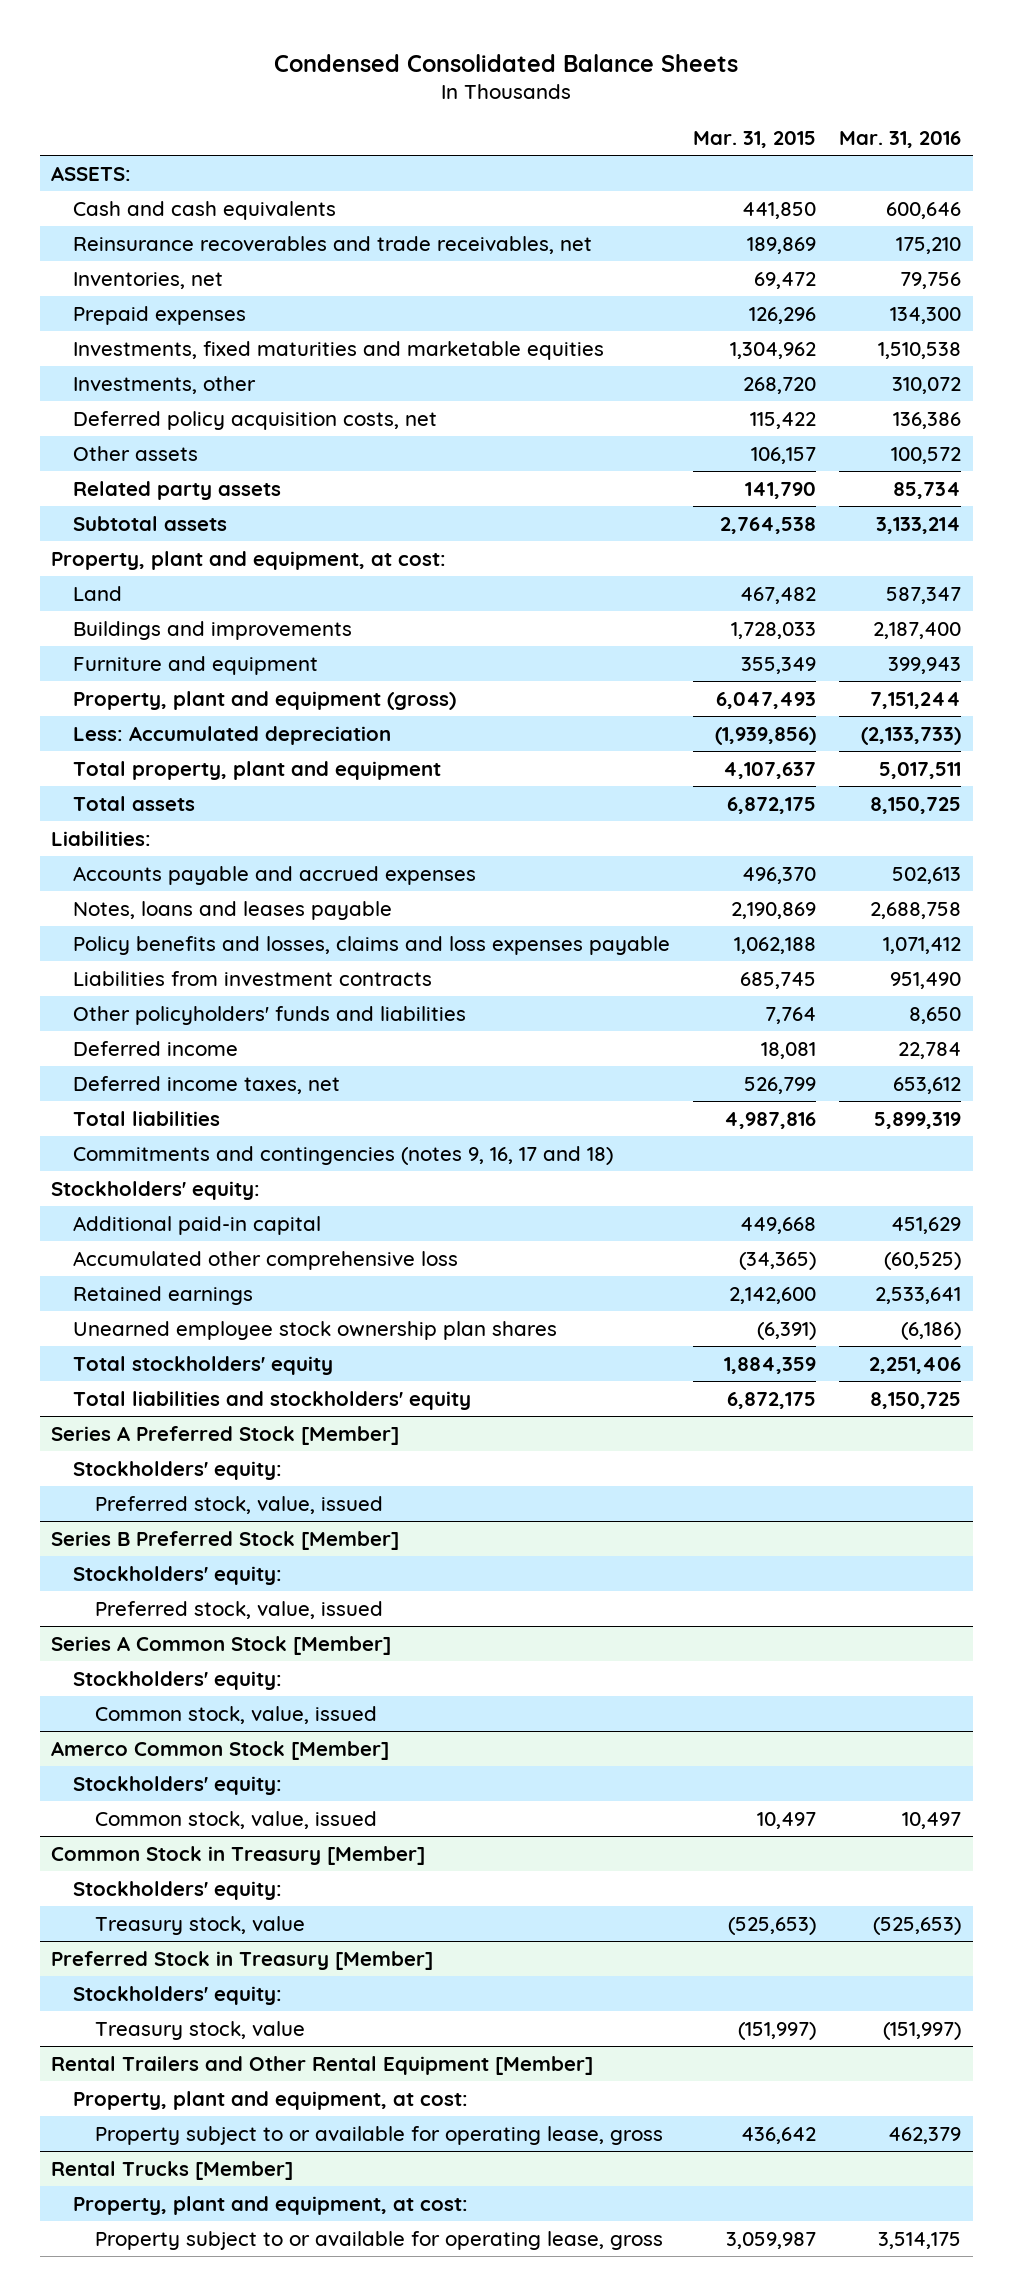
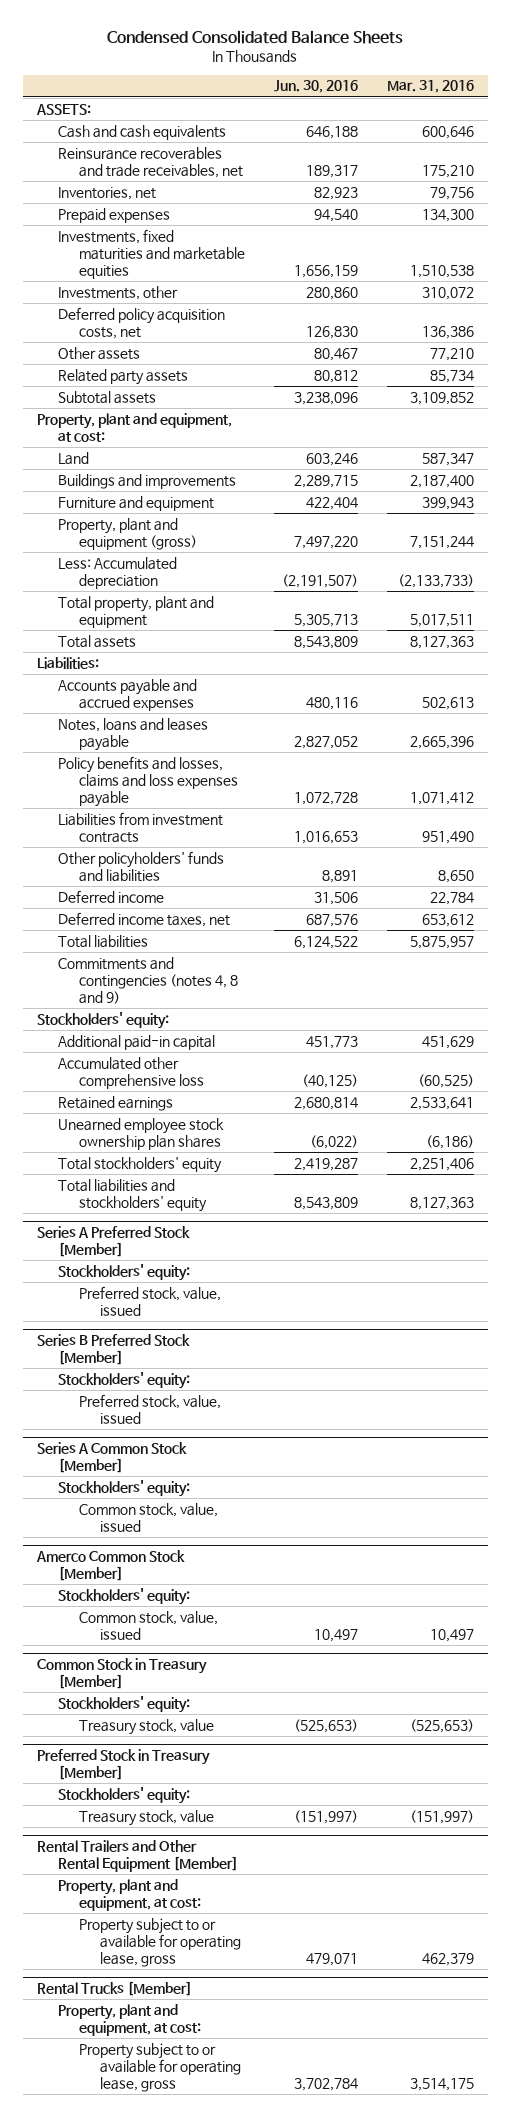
- | Mar. 31, 2015 | Mar. 31, 2016
+ | Jun. 30, 2016 | Mar. 31, 2016
- Other assets | 106,157 | 100,572
+ Other assets | 80,467 | 77,210
- Subtotal assets | 2,764,538 | 3,133,214
+ Subtotal assets | 3,238,096 | 3,109,852
- Total assets | 6,872,175 | 8,150,725
+ Total assets | 8,543,809 | 8,127,363
- Notes, loans and leases payable | 2,190,869 | 2,688,758
+ Notes, loans and leases payable | 2,827,052 | 2,665,396
- Total liabilities | 4,987,816 | 5,899,319
- Commitments and contingencies (notes 9, 16, 17 and 18)
+ Total liabilities | 6,124,522 | 5,875,957
+ Commitments and contingencies (notes 4, 8 and 9)
- Total liabilities and stockholders' equity | 6,872,175 | 8,150,725
+ Total liabilities and stockholders' equity | 8,543,809 | 8,127,363

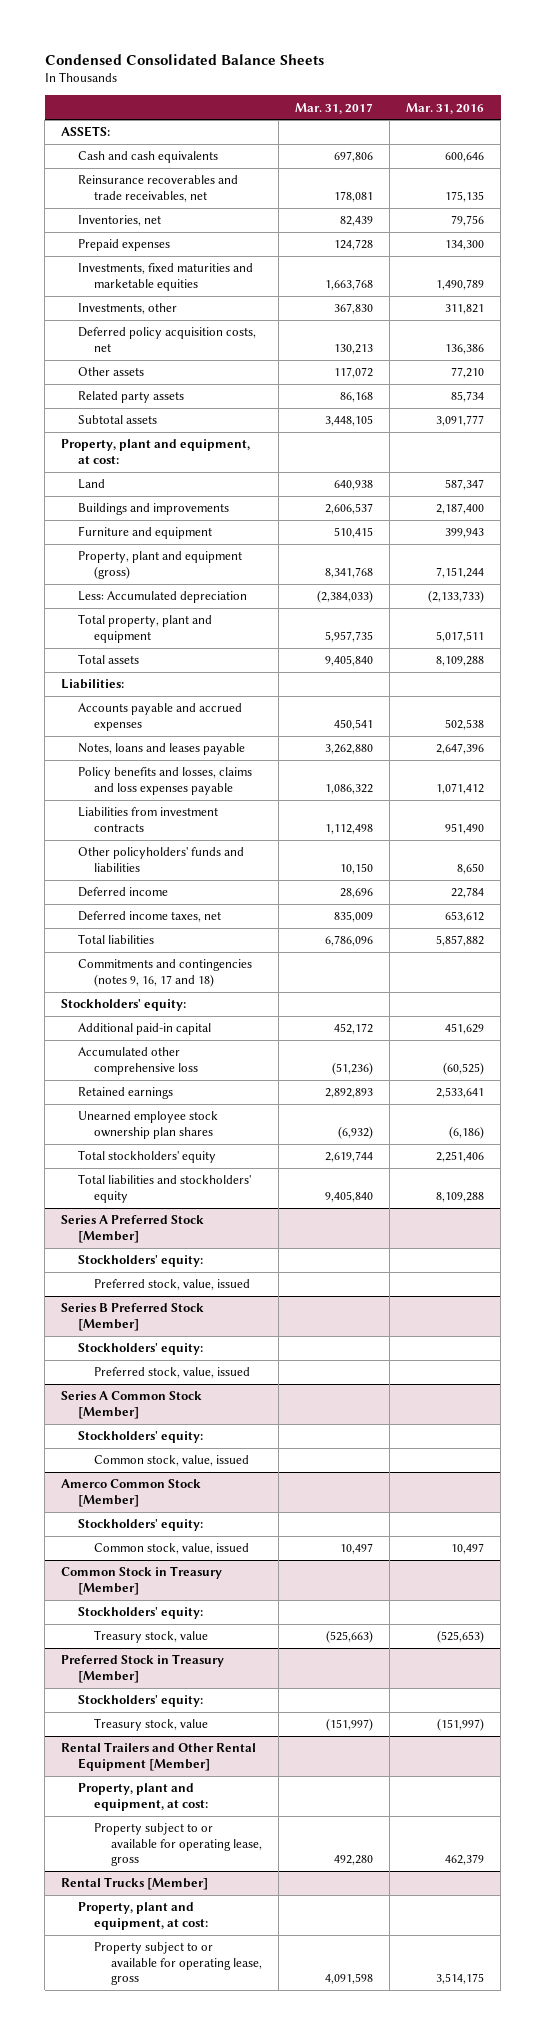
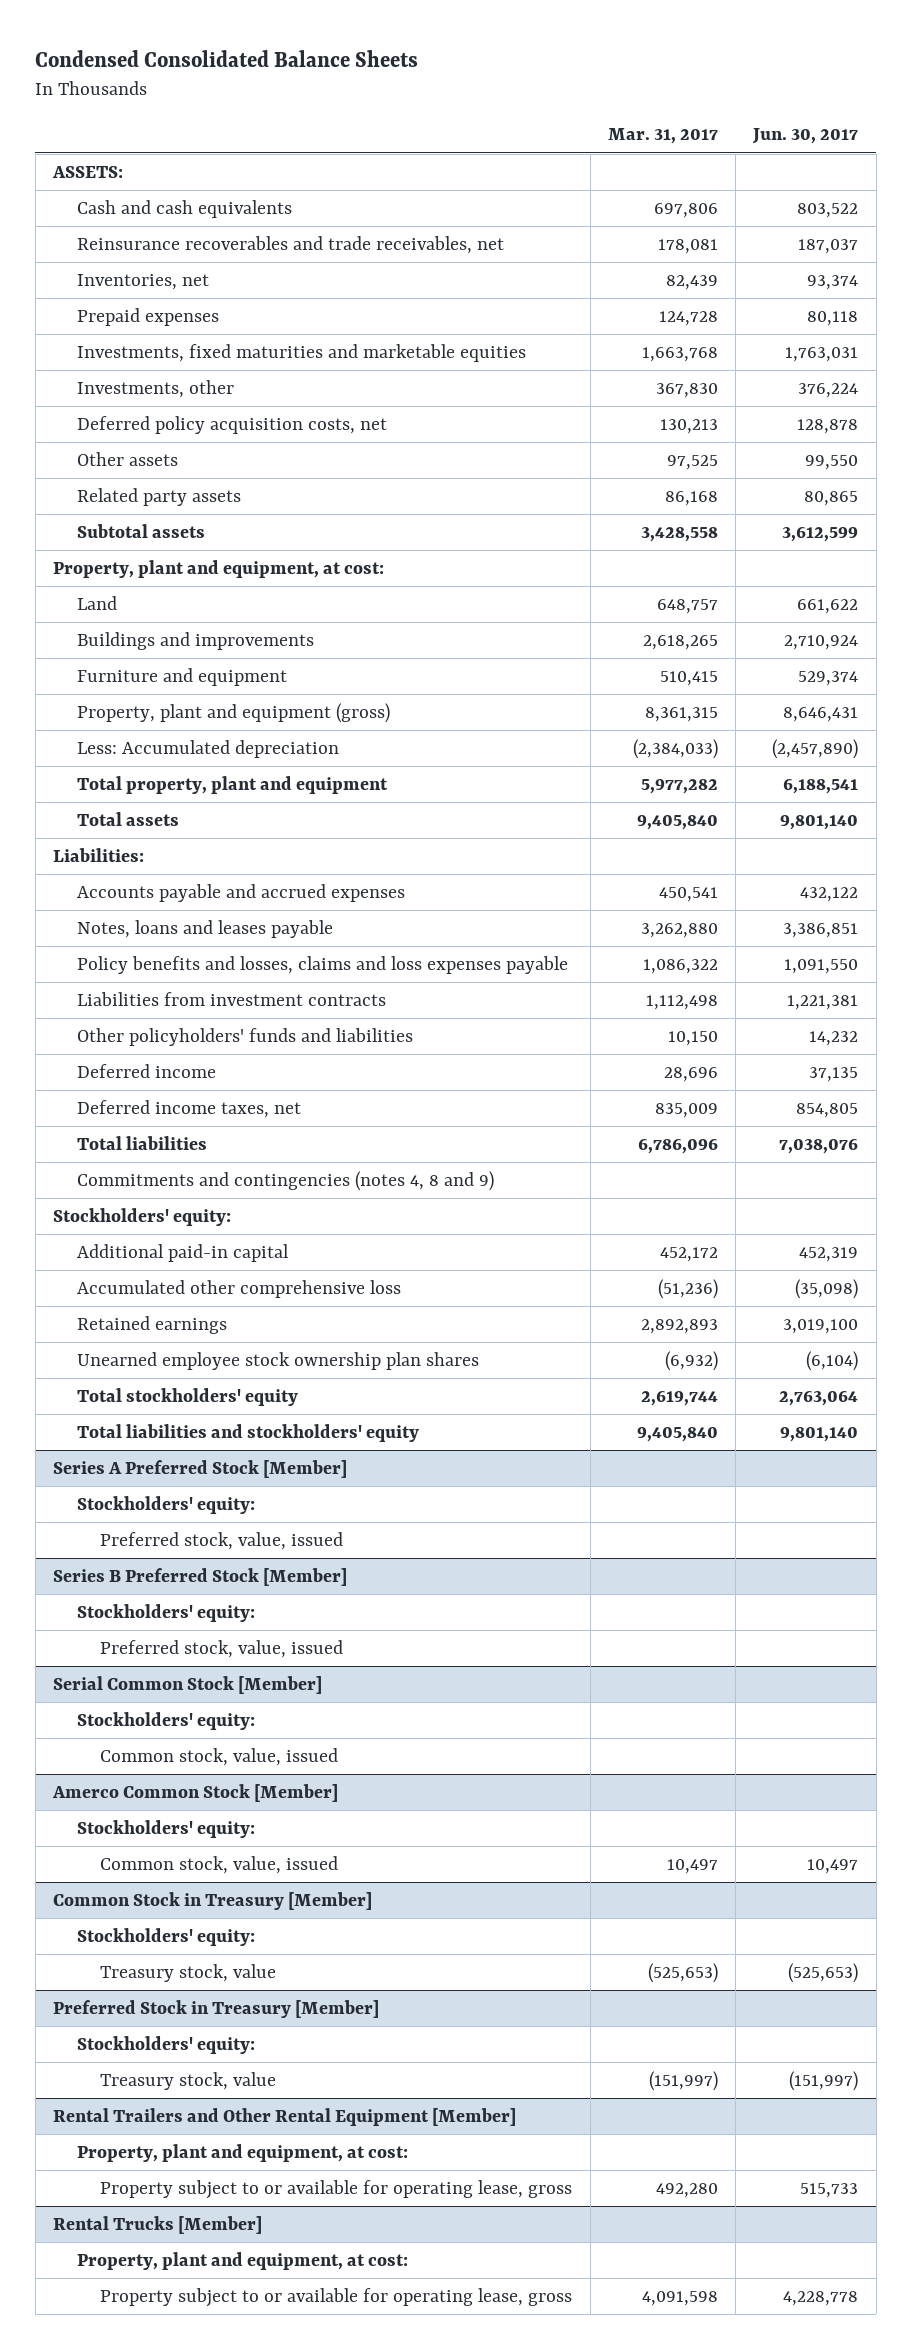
- | Mar. 31, 2017 | Mar. 31, 2016
+ | Mar. 31, 2017 | Jun. 30, 2017
- Other assets | 117,072 | 77,210
+ Other assets | 97,525 | 99,550
- Subtotal assets | 3,448,105 | 3,091,777
+ Subtotal assets | 3,428,558 | 3,612,599
- Land | 640,938 | 587,347
- Buildings and improvements | 2,606,537 | 2,187,400
+ Land | 648,757 | 661,622
+ Buildings and improvements | 2,618,265 | 2,710,924
- Property, plant and equipment (gross) | 8,341,768 | 7,151,244
+ Property, plant and equipment (gross) | 8,361,315 | 8,646,431
- Total property, plant and equipment | 5,957,735 | 5,017,511
+ Total property, plant and equipment | 5,977,282 | 6,188,541
- Commitments and contingencies (notes 9, 16, 17 and 18)
+ Commitments and contingencies (notes 4, 8 and 9)
- Series A Common Stock [Member]
+ Serial Common Stock [Member]
@ Common Stock in Treasury [Member]
- Treasury stock, value | (525,663) | (525,653)
+ Treasury stock, value | (525,653) | (525,653)

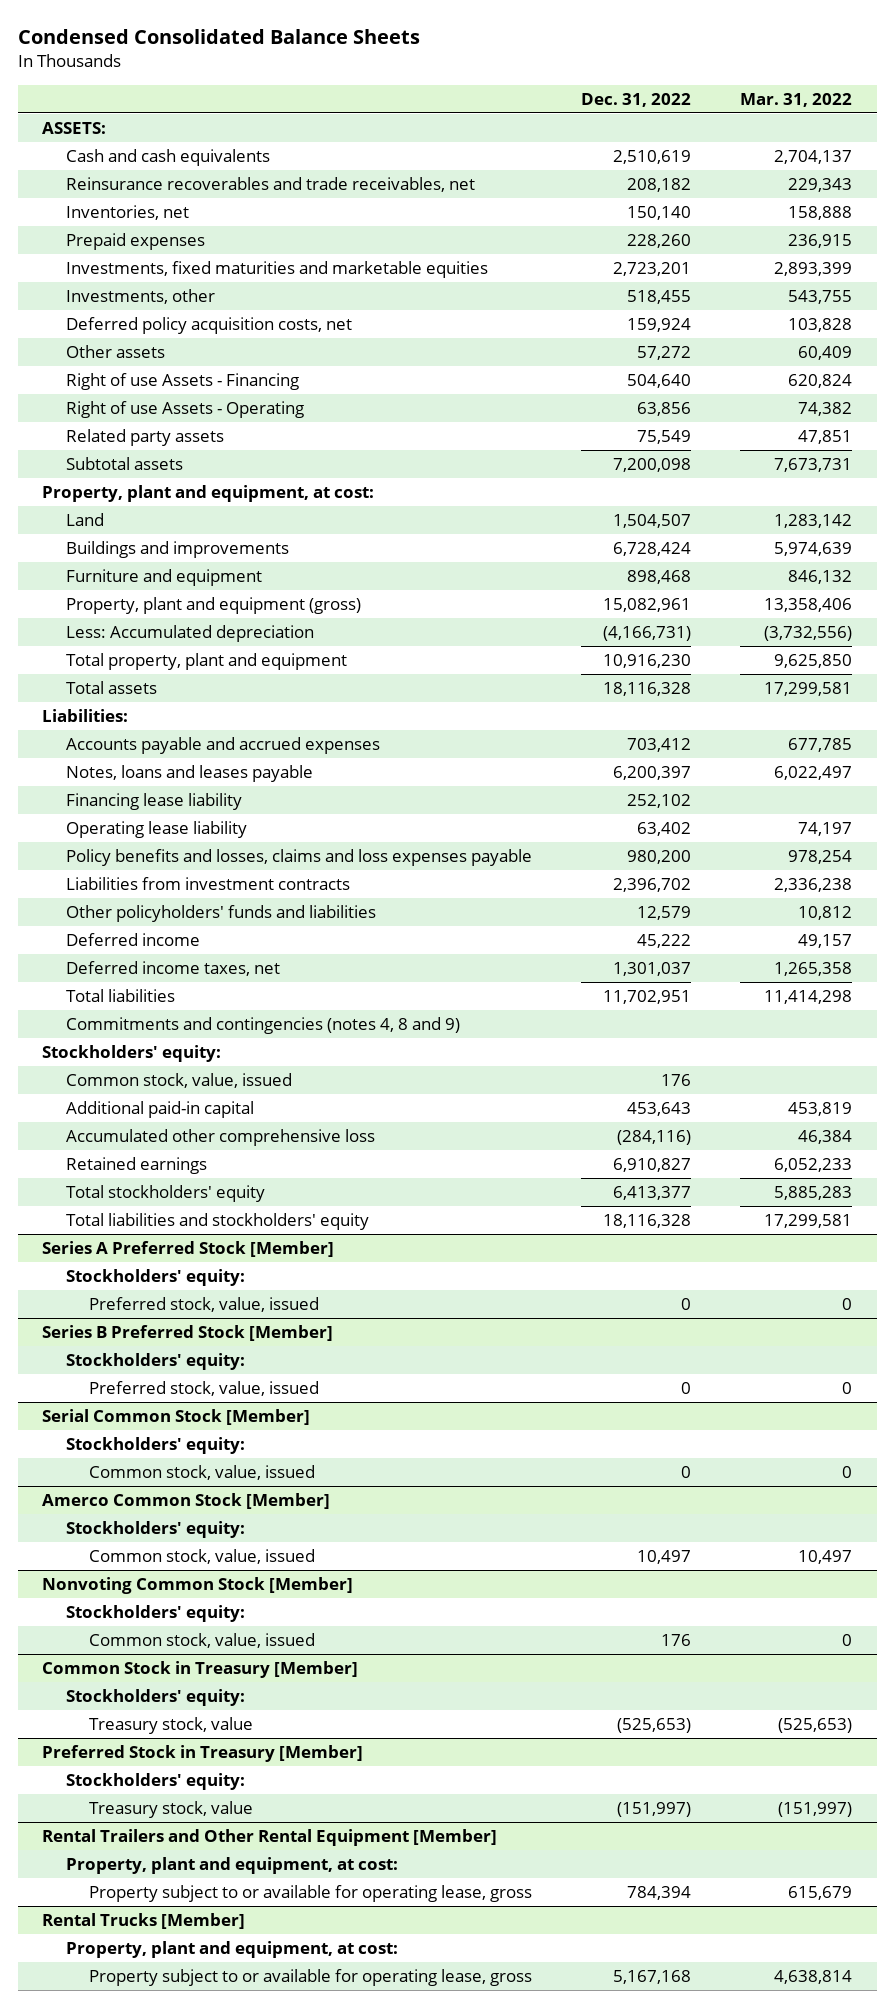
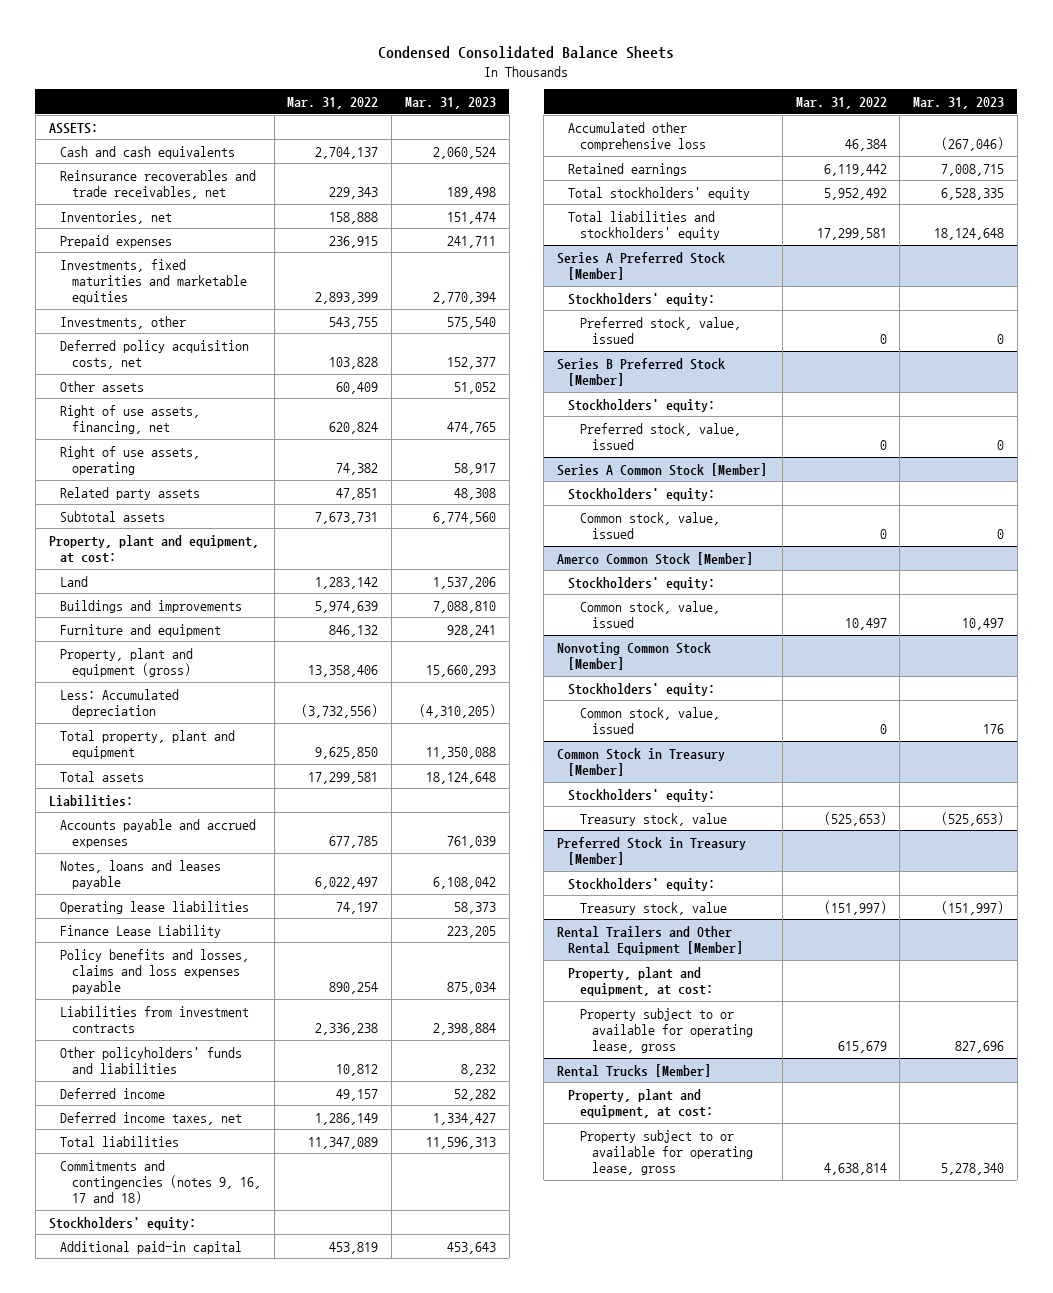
- | Dec. 31, 2022 | Mar. 31, 2022
+ | Mar. 31, 2022 | Mar. 31, 2023
- Right of use Assets - Financing | 504,640 | 620,824
- Right of use Assets - Operating | 63,856 | 74,382
+ Right of use assets, financing, net | 620,824 | 474,765
+ Right of use assets, operating | 74,382 | 58,917
- Financing lease liability | 252,102 |
- Operating lease liability | 63,402 | 74,197
- Policy benefits and losses, claims and loss expenses payable | 980,200 | 978,254
+ Operating lease liabilities | 74,197 | 58,373
+ Finance Lease Liability | | 223,205
+ Policy benefits and losses, claims and loss expenses payable | 890,254 | 875,034
- Deferred income taxes, net | 1,301,037 | 1,265,358
- Total liabilities | 11,702,951 | 11,414,298
- Commitments and contingencies (notes 4, 8 and 9)
+ Deferred income taxes, net | 1,286,149 | 1,334,427
+ Total liabilities | 11,347,089 | 11,596,313
+ Commitments and contingencies (notes 9, 16, 17 and 18)
- Common stock, value, issued | 176 |
- Retained earnings | 6,910,827 | 6,052,233
- Total stockholders' equity | 6,413,377 | 5,885,283
+ Retained earnings | 6,119,442 | 7,008,715
+ Total stockholders' equity | 5,952,492 | 6,528,335
- Serial Common Stock [Member]
+ Series A Common Stock [Member]

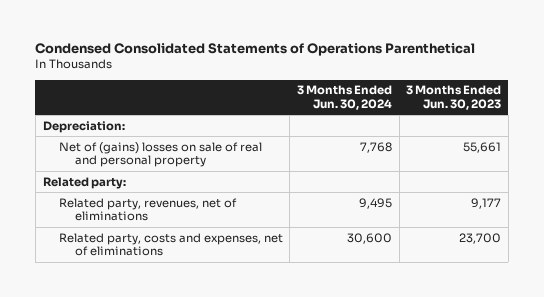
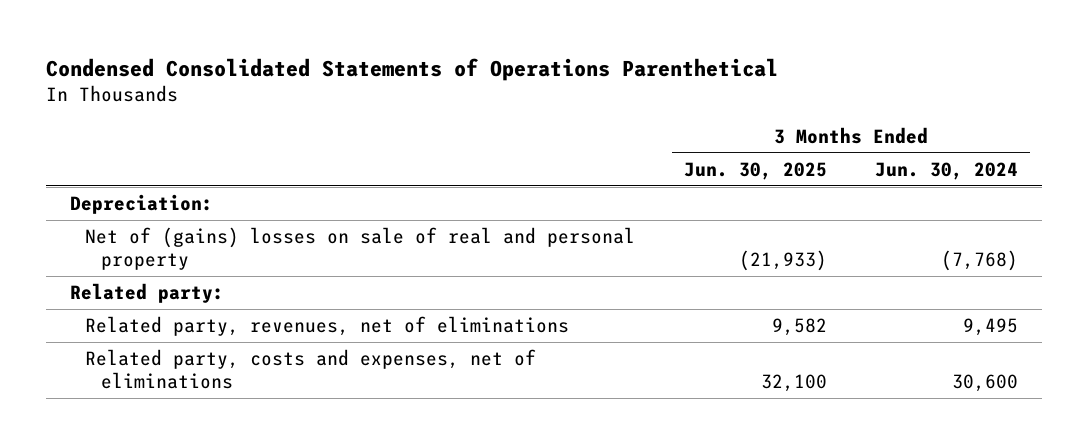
- | 3 Months Ended Jun. 30, 2024 | 3 Months Ended Jun. 30, 2023
+ | 3 Months Ended Jun. 30, 2025 | 3 Months Ended Jun. 30, 2024
- Net of (gains) losses on sale of real and personal property | 7,768 | 55,661
+ Net of (gains) losses on sale of real and personal property | (21,933) | (7,768)

